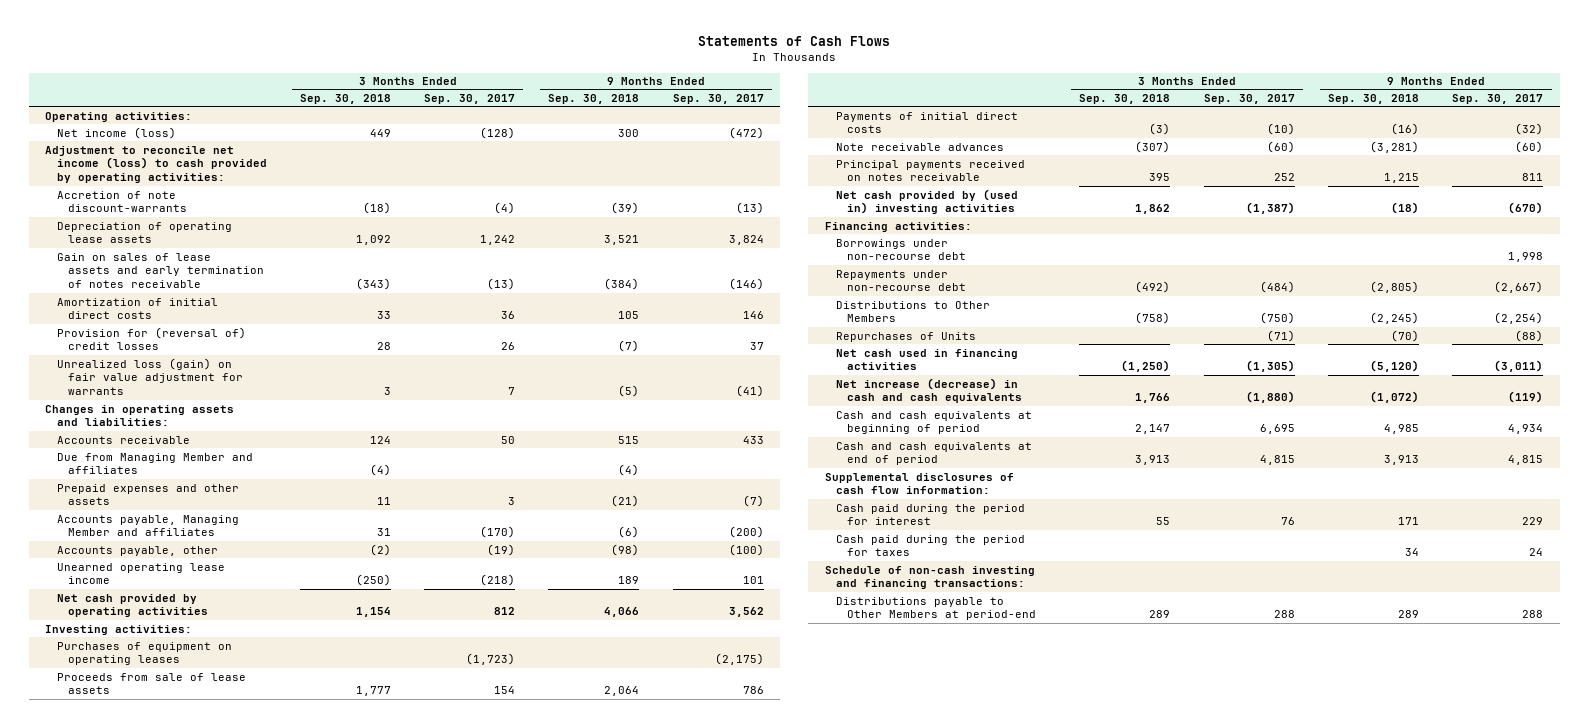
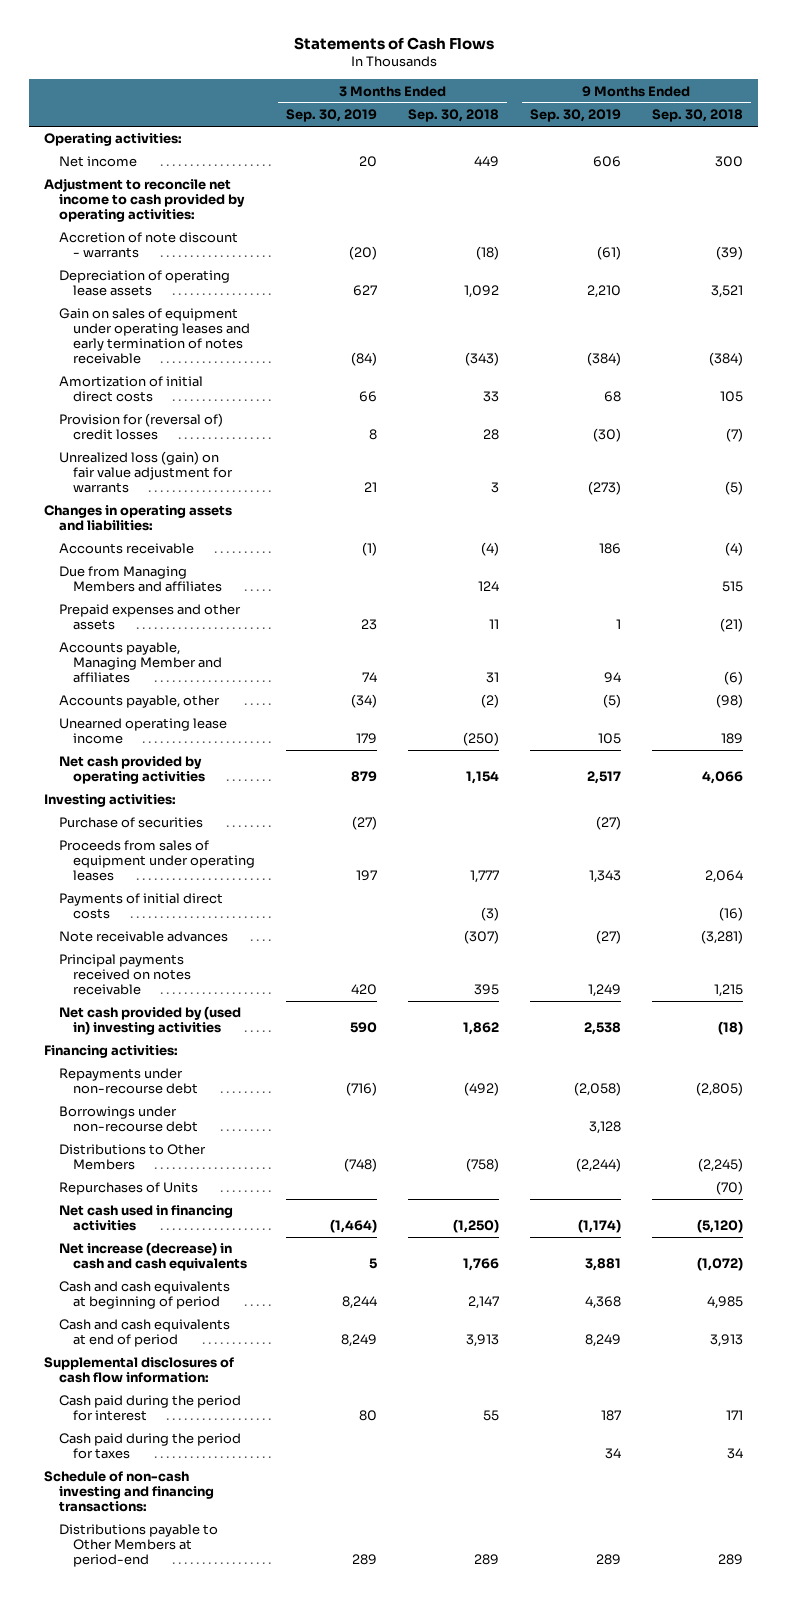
- | 3 Months Ended Sep. 30, 2018 | 3 Months Ended Sep. 30, 2017 | 9 Months Ended Sep. 30, 2018 | 9 Months Ended Sep. 30, 2017
+ | 3 Months Ended Sep. 30, 2019 | 3 Months Ended Sep. 30, 2018 | 9 Months Ended Sep. 30, 2019 | 9 Months Ended Sep. 30, 2018
- Net income (loss) | 449 | (128) | 300 | (472)
- Adjustment to reconcile net income (loss) to cash provided by operating activities:
- Accretion of note discount-warrants | (18) | (4) | (39) | (13)
+ Net income | 20 | 449 | 606 | 300
+ Adjustment to reconcile net income to cash provided by operating activities:
+ Accretion of note discount - warrants | (20) | (18) | (61) | (39)
- Gain on sales of lease assets and early termination of notes receivable | (343) | (13) | (384) | (146)
+ Gain on sales of equipment under operating leases and early termination of notes receivable | (84) | (343) | (384) | (384)
- Accounts receivable | 124 | 50 | 515 | 433
- Due from Managing Member and affiliates | (4) | | (4) |
+ Accounts receivable | (1) | (4) | 186 | (4)
+ Due from Managing Members and affiliates | | 124 | | 515
- Purchases of equipment on operating leases | | (1,723) | | (2,175)
- Proceeds from sale of lease assets | 1,777 | 154 | 2,064 | 786
+ Purchase of securities | (27) | | (27) |
+ Proceeds from sales of equipment under operating leases | 197 | 1,777 | 1,343 | 2,064
moved down: Borrowings under non-recourse debt | | | 3,128 |

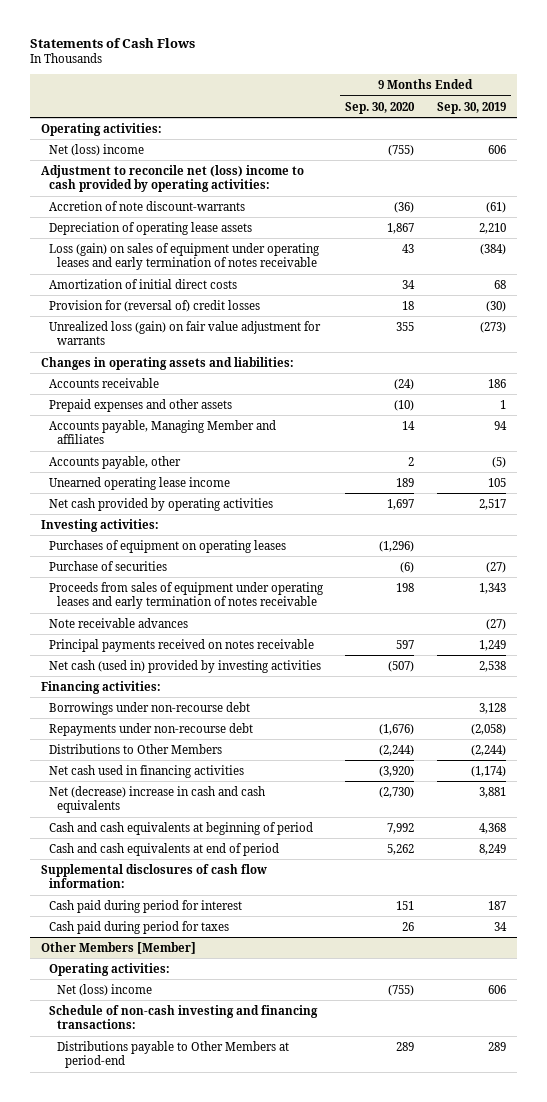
- | 3 Months Ended Sep. 30, 2019 | 3 Months Ended Sep. 30, 2018 | 9 Months Ended Sep. 30, 2019 | 9 Months Ended Sep. 30, 2018
+ | 9 Months Ended Sep. 30, 2020 | 9 Months Ended Sep. 30, 2019
- Net income | 20 | 449 | 606 | 300
- Adjustment to reconcile net income to cash provided by operating activities:
- Accretion of note discount - warrants | (20) | (18) | (61) | (39)
+ Net (loss) income | (755) | 606
+ Adjustment to reconcile net (loss) income to cash provided by operating activities:
+ Accretion of note discount-warrants | (36) | (61)
- Gain on sales of equipment under operating leases and early termination of notes receivable | (84) | (343) | (384) | (384)
+ Loss (gain) on sales of equipment under operating leases and early termination of notes receivable | 43 | (384)
- Due from Managing Members and affiliates | | 124 | | 515
+ Purchases of equipment on operating leases | (1,296) |
- Proceeds from sales of equipment under operating leases | 197 | 1,777 | 1,343 | 2,064
- Payments of initial direct costs | | (3) | | (16)
+ Proceeds from sales of equipment under operating leases and early termination of notes receivable | 198 | 1,343
- Net cash provided by (used in) investing activities | 590 | 1,862 | 2,538 | (18)
+ Net cash (used in) provided by investing activities | (507) | 2,538
moved down: Repayments under non-recourse debt | (1,676) | (2,058)
- Repurchases of Units | | | | (70)
- Net increase (decrease) in cash and cash equivalents | 5 | 1,766 | 3,881 | (1,072)
+ Net (decrease) increase in cash and cash equivalents | (2,730) | 3,881
- Cash paid during the period for interest | 80 | 55 | 187 | 171
- Cash paid during the period for taxes | | | 34 | 34
+ Cash paid during period for interest | 151 | 187
+ Cash paid during period for taxes | 26 | 34
+ Other Members [Member]
+ Operating activities:
+ Net (loss) income | (755) | 606

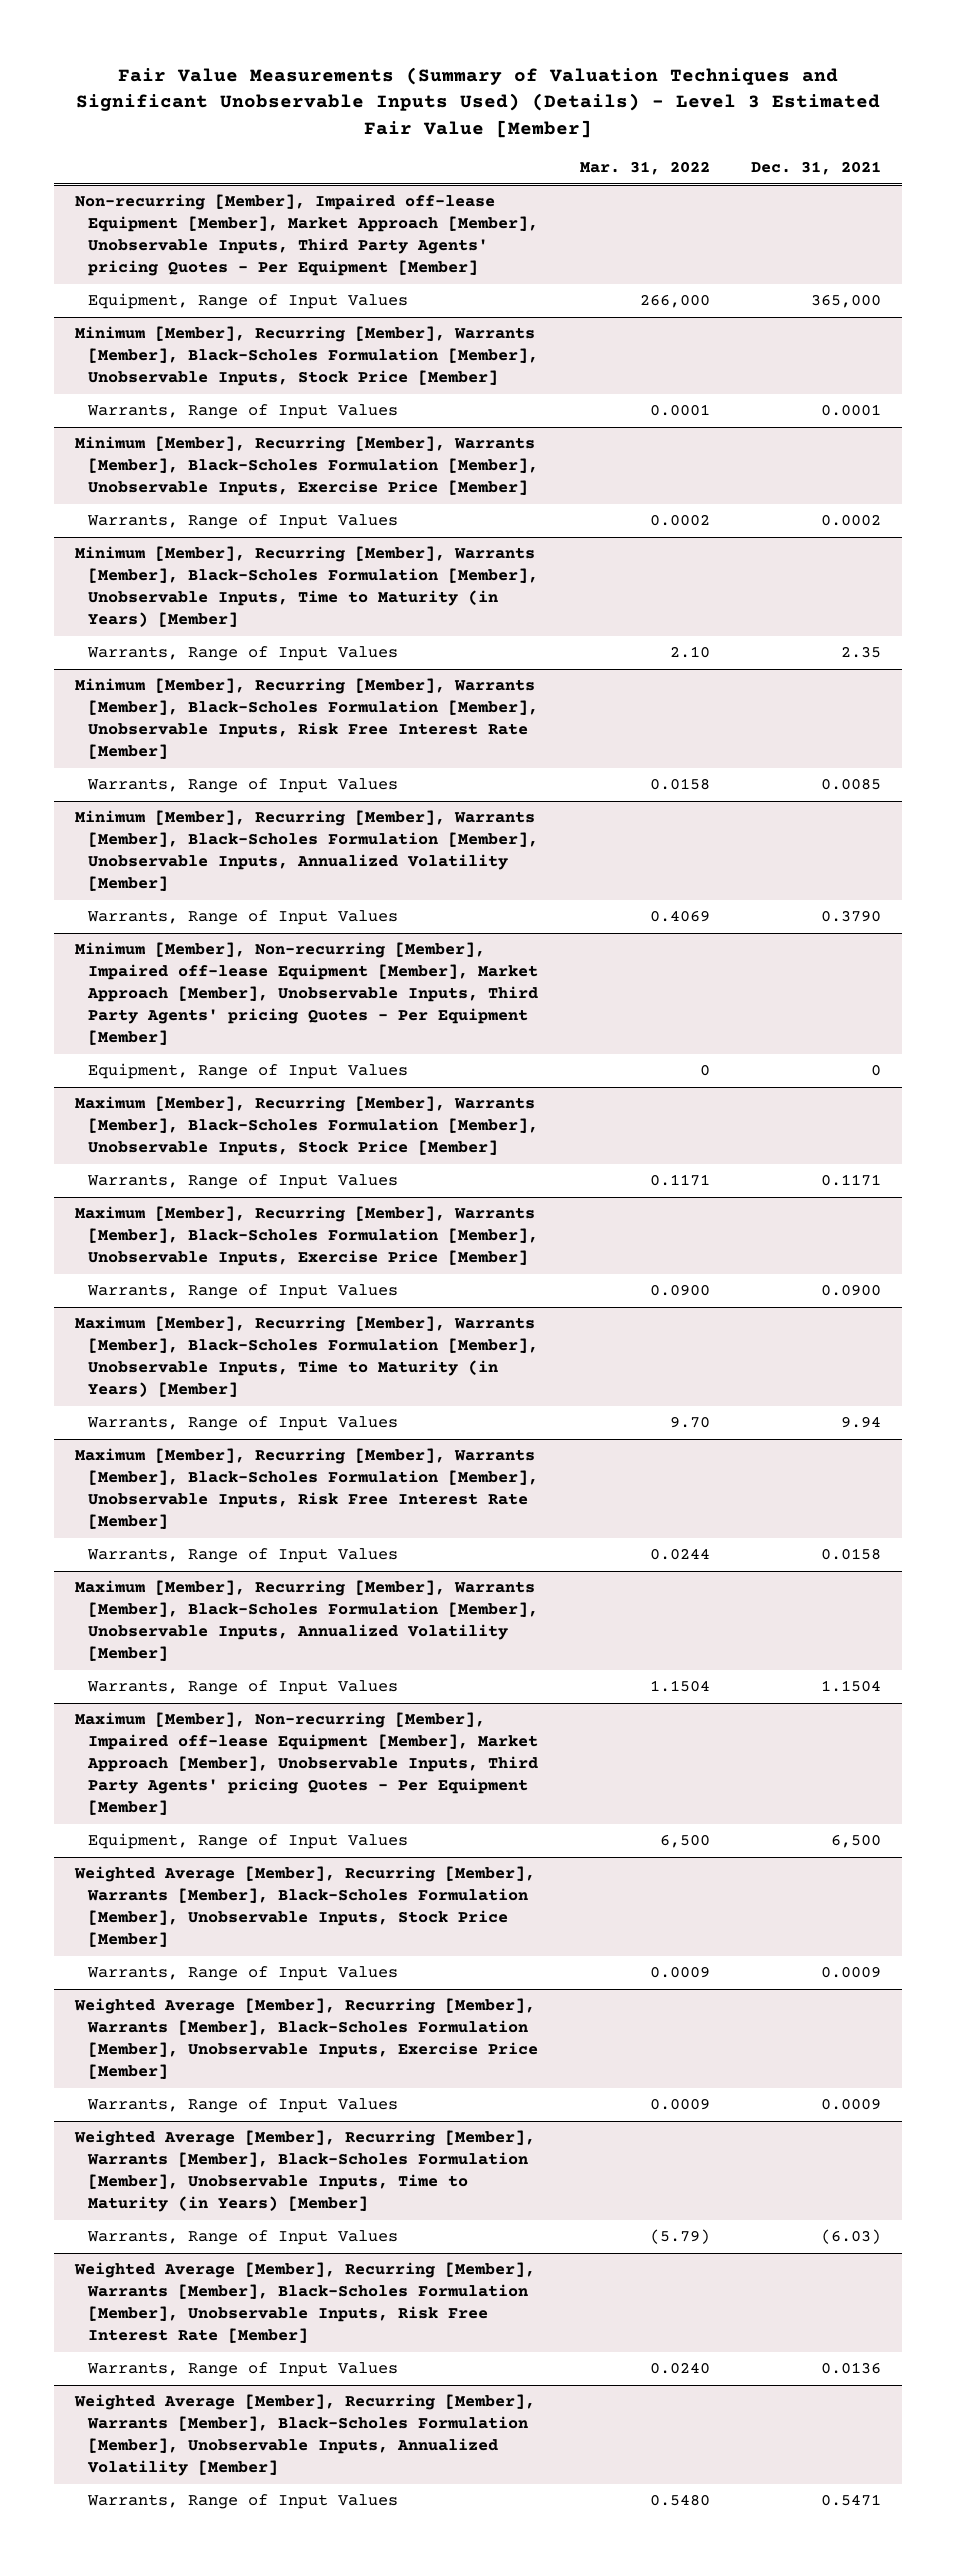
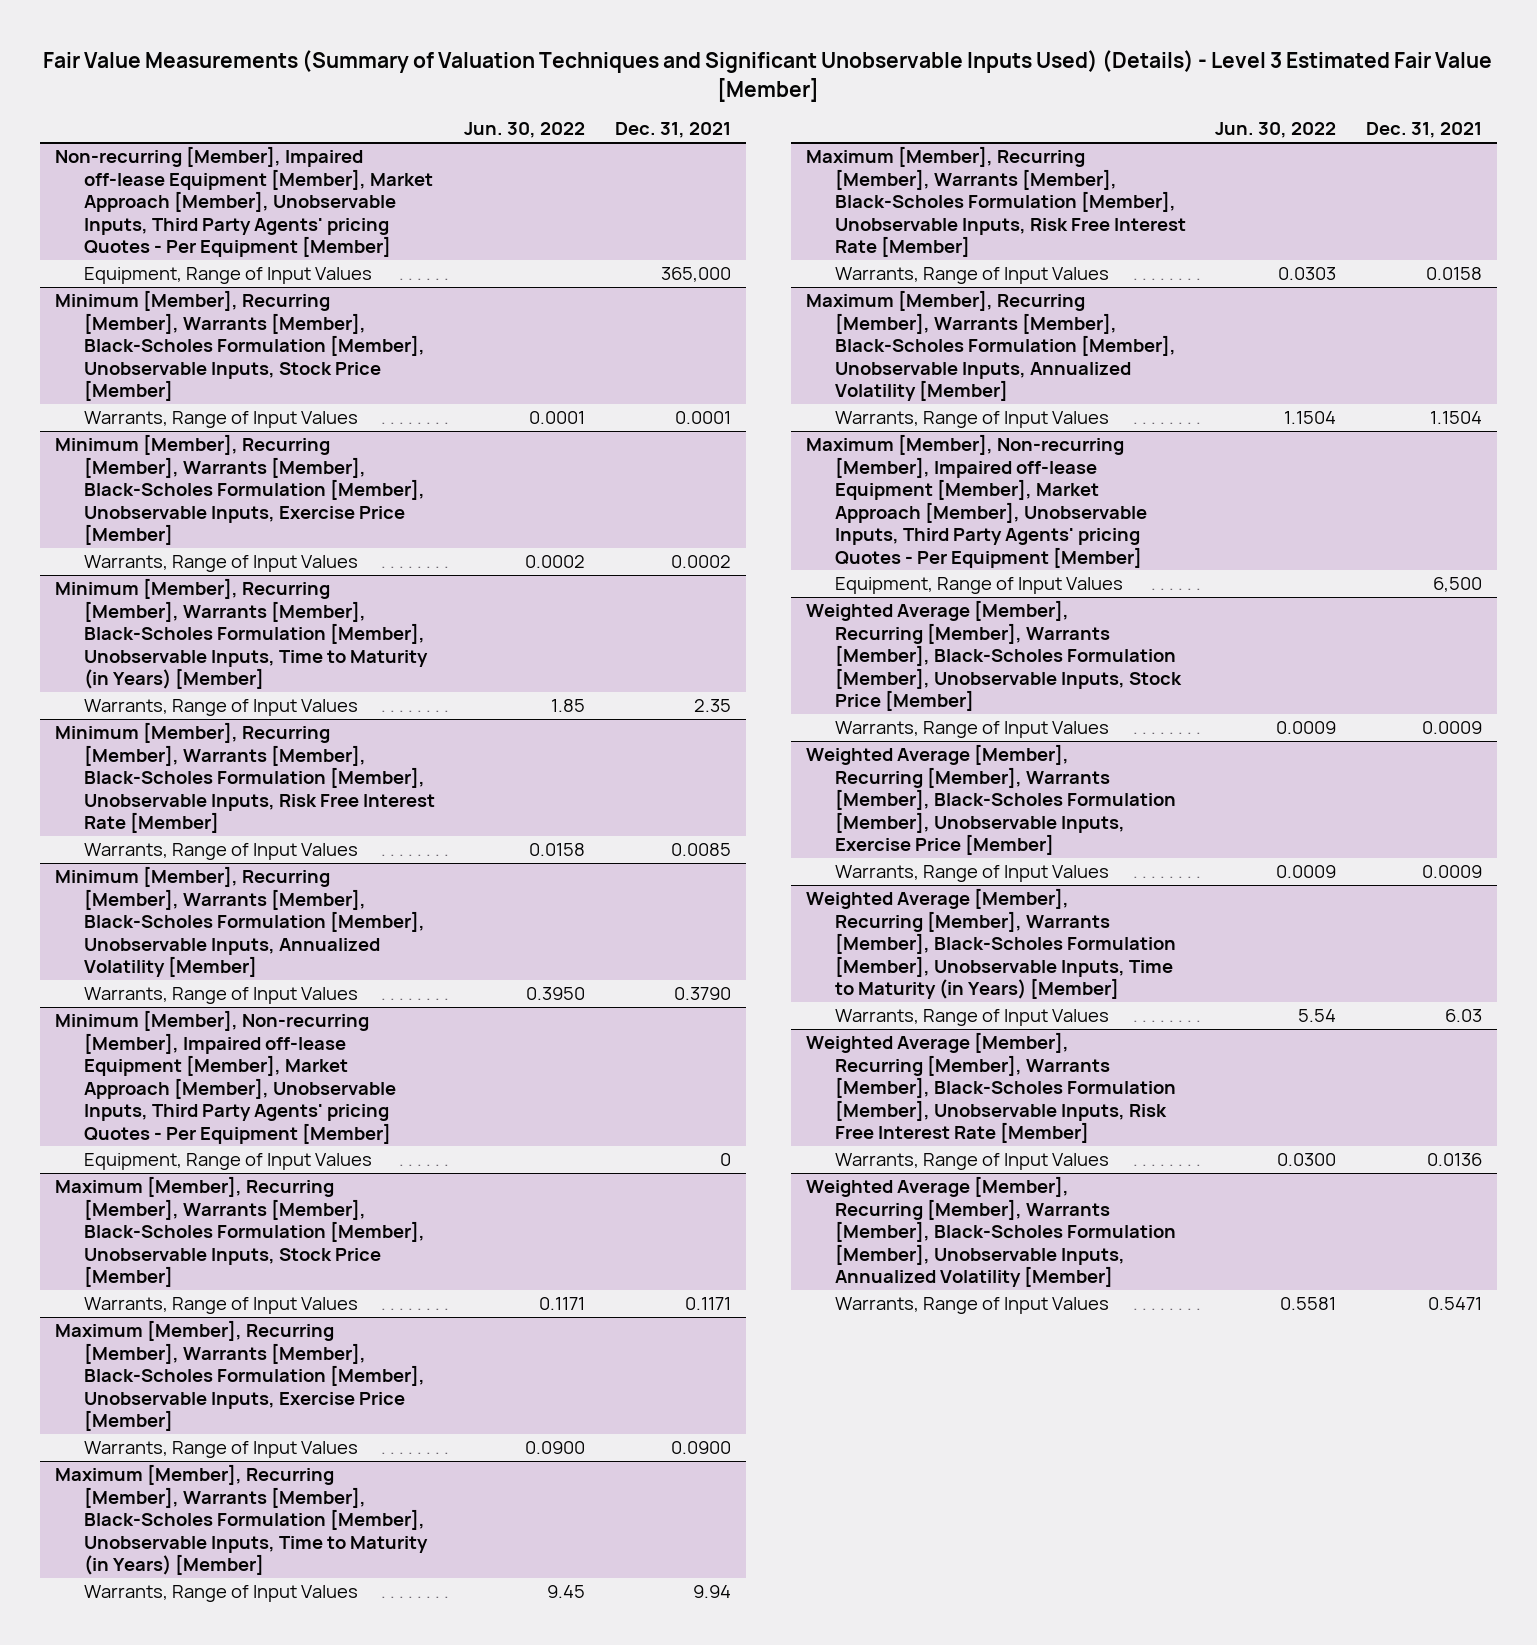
- | Mar. 31, 2022 | Dec. 31, 2021
+ | Jun. 30, 2022 | Dec. 31, 2021
@ Weighted Average [Member], Recurring [Member], Warrants [Member], Black-Scholes Formulation [Member], Unobservable Inputs, Time to Maturity (in Years) [Member]
- Warrants, Range of Input Values | (5.79) | (6.03)
+ Warrants, Range of Input Values | 5.54 | 6.03

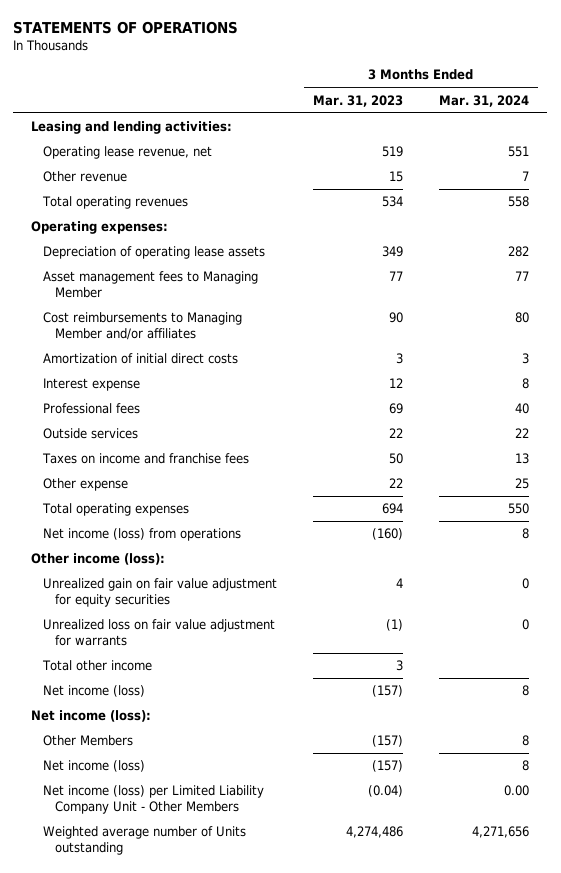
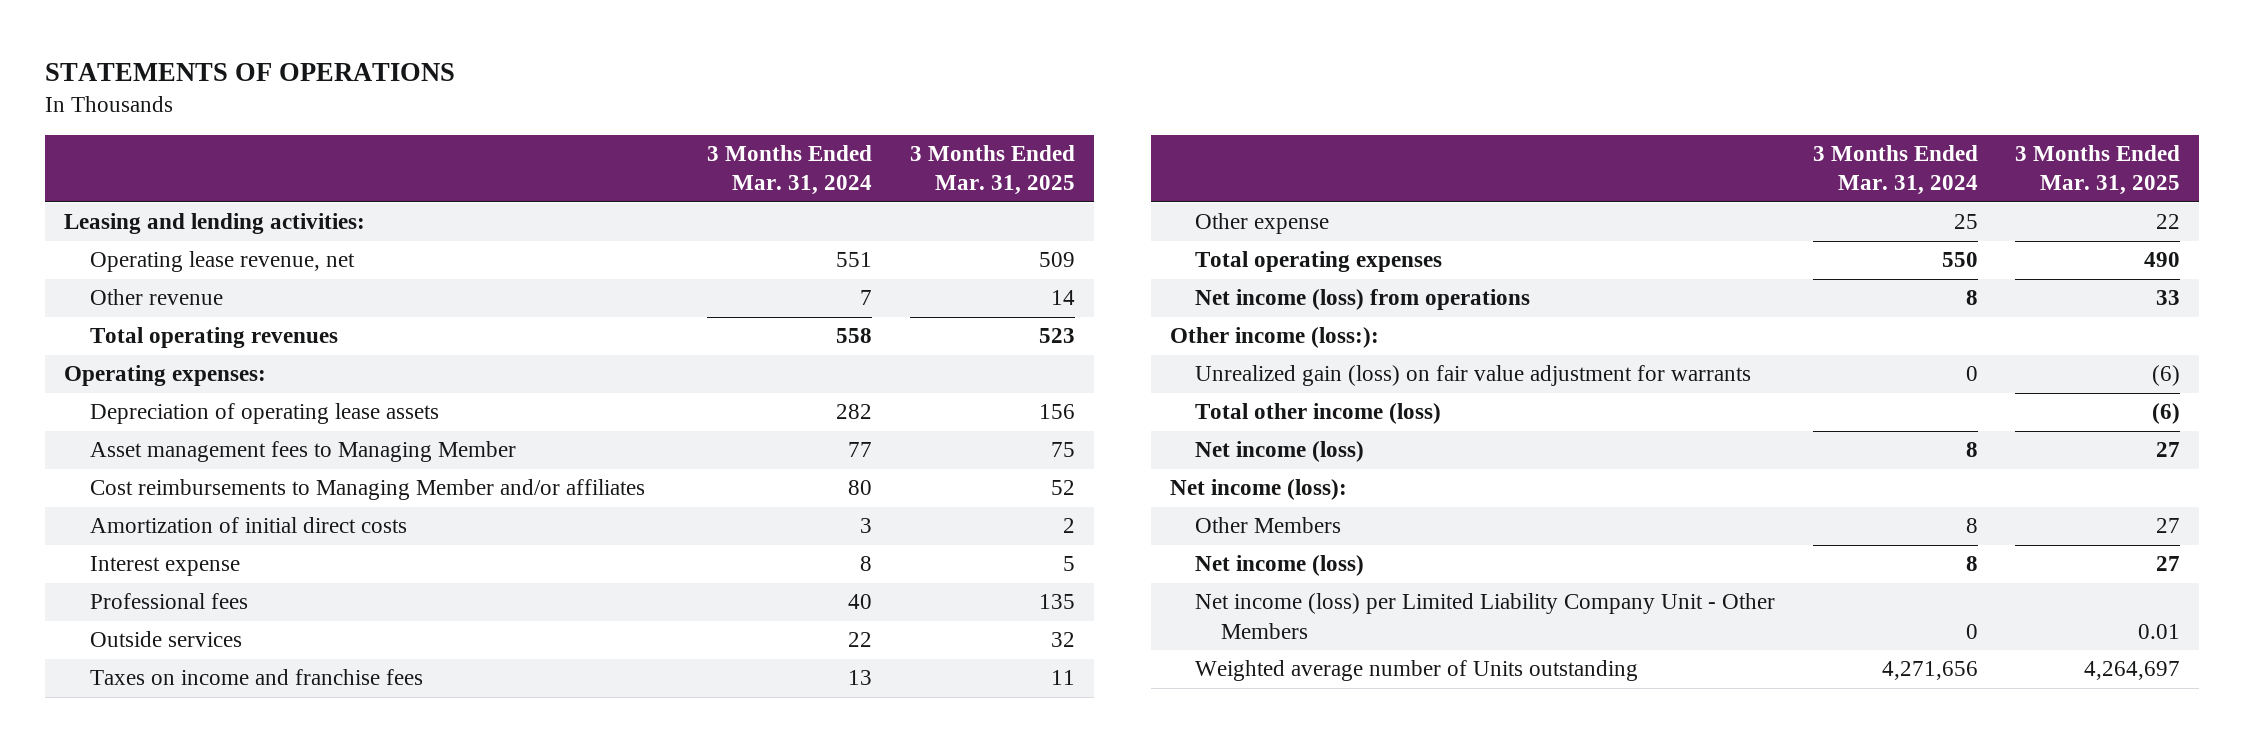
- | 3 Months Ended Mar. 31, 2023 | 3 Months Ended Mar. 31, 2024
+ | 3 Months Ended Mar. 31, 2024 | 3 Months Ended Mar. 31, 2025
- Other income (loss):
- Unrealized gain on fair value adjustment for equity securities | 4 | 0
- Unrealized loss on fair value adjustment for warrants | (1) | 0
- Total other income | 3 |
+ Other income (loss:):
+ Unrealized gain (loss) on fair value adjustment for warrants | 0 | (6)
+ Total other income (loss) | | (6)
- Net income (loss) per Limited Liability Company Unit - Other Members | (0.04) | 0.00
+ Net income (loss) per Limited Liability Company Unit - Other Members | 0 | 0.01

